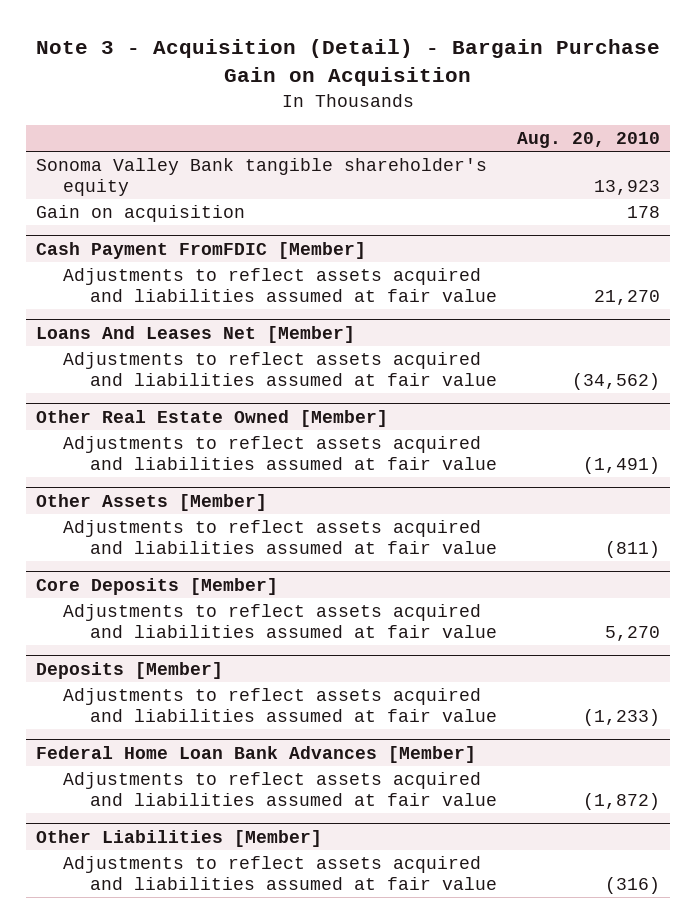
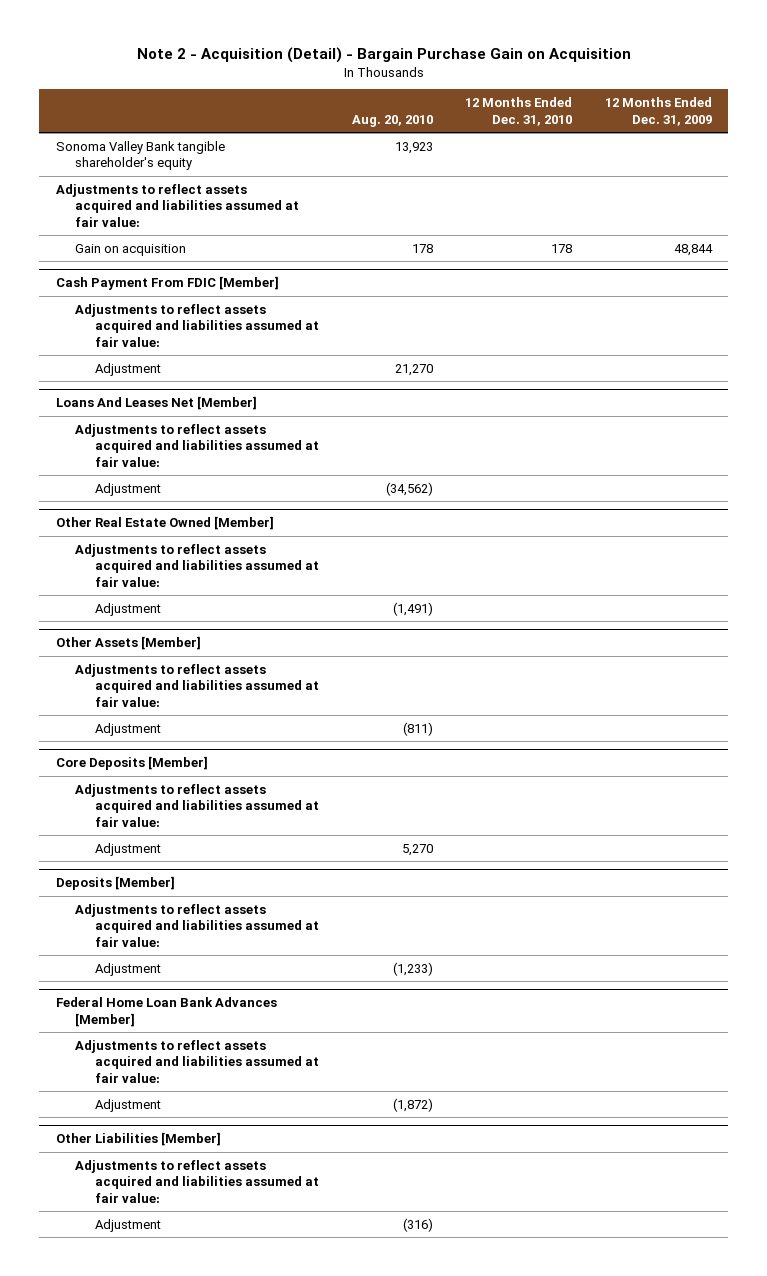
- Note 3 - Acquisition (Detail) - Bargain Purchase Gain on Acquisition
+ Note 2 - Acquisition (Detail) - Bargain Purchase Gain on Acquisition
- | Aug. 20, 2010
+ | Aug. 20, 2010 | 12 Months Ended Dec. 31, 2010 | 12 Months Ended Dec. 31, 2009
+ Adjustments to reflect assets acquired and liabilities assumed at fair value:
- Cash Payment FromFDIC [Member]
- Adjustments to reflect assets acquired and liabilities assumed at fair value | 21,270
+ Cash Payment From FDIC [Member]
+ Adjustments to reflect assets acquired and liabilities assumed at fair value:
+ Adjustment | 21,270 | |
@ Loans And Leases Net [Member]
- Adjustments to reflect assets acquired and liabilities assumed at fair value | (34,562)
+ Adjustments to reflect assets acquired and liabilities assumed at fair value:
+ Adjustment | (34,562) | |
@ Other Real Estate Owned [Member]
- Adjustments to reflect assets acquired and liabilities assumed at fair value | (1,491)
+ Adjustments to reflect assets acquired and liabilities assumed at fair value:
+ Adjustment | (1,491) | |
@ Other Assets [Member]
- Adjustments to reflect assets acquired and liabilities assumed at fair value | (811)
+ Adjustments to reflect assets acquired and liabilities assumed at fair value:
+ Adjustment | (811) | |
@ Core Deposits [Member]
- Adjustments to reflect assets acquired and liabilities assumed at fair value | 5,270
+ Adjustments to reflect assets acquired and liabilities assumed at fair value:
+ Adjustment | 5,270 | |
@ Deposits [Member]
- Adjustments to reflect assets acquired and liabilities assumed at fair value | (1,233)
+ Adjustments to reflect assets acquired and liabilities assumed at fair value:
+ Adjustment | (1,233) | |
@ Federal Home Loan Bank Advances [Member]
- Adjustments to reflect assets acquired and liabilities assumed at fair value | (1,872)
+ Adjustments to reflect assets acquired and liabilities assumed at fair value:
+ Adjustment | (1,872) | |
@ Other Liabilities [Member]
- Adjustments to reflect assets acquired and liabilities assumed at fair value | (316)
+ Adjustments to reflect assets acquired and liabilities assumed at fair value:
+ Adjustment | (316) | |

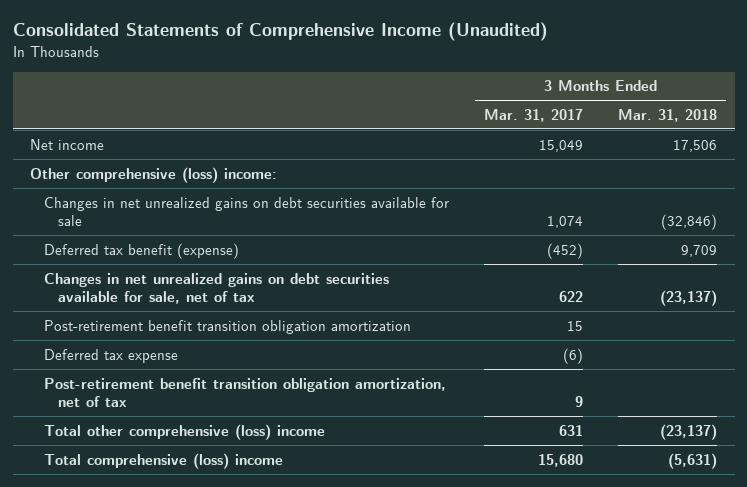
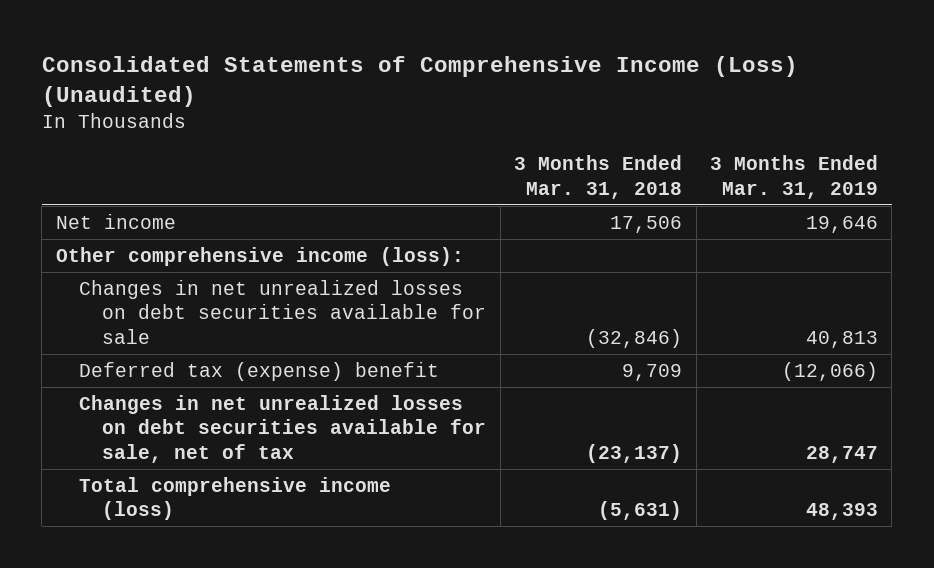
- Consolidated Statements of Comprehensive Income (Unaudited)
+ Consolidated Statements of Comprehensive Income (Loss) (Unaudited)
- | 3 Months Ended Mar. 31, 2017 | 3 Months Ended Mar. 31, 2018
+ | 3 Months Ended Mar. 31, 2018 | 3 Months Ended Mar. 31, 2019
- Other comprehensive (loss) income:
- Changes in net unrealized gains on debt securities available for sale | 1,074 | (32,846)
- Deferred tax benefit (expense) | (452) | 9,709
- Changes in net unrealized gains on debt securities available for sale, net of tax | 622 | (23,137)
- Post-retirement benefit transition obligation amortization | 15 |
- Deferred tax expense | (6) |
- Post-retirement benefit transition obligation amortization, net of tax | 9 |
- Total other comprehensive (loss) income | 631 | (23,137)
- Total comprehensive (loss) income | 15,680 | (5,631)
+ Other comprehensive income (loss):
+ Changes in net unrealized losses on debt securities available for sale | (32,846) | 40,813
+ Deferred tax (expense) benefit | 9,709 | (12,066)
+ Changes in net unrealized losses on debt securities available for sale, net of tax | (23,137) | 28,747
+ Total comprehensive income (loss) | (5,631) | 48,393

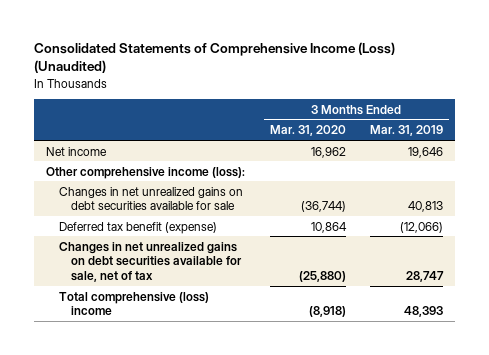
- | 3 Months Ended Mar. 31, 2018 | 3 Months Ended Mar. 31, 2019
+ | 3 Months Ended Mar. 31, 2020 | 3 Months Ended Mar. 31, 2019
- Changes in net unrealized losses on debt securities available for sale | (32,846) | 40,813
- Deferred tax (expense) benefit | 9,709 | (12,066)
- Changes in net unrealized losses on debt securities available for sale, net of tax | (23,137) | 28,747
- Total comprehensive income (loss) | (5,631) | 48,393
+ Changes in net unrealized gains on debt securities available for sale | (36,744) | 40,813
+ Deferred tax benefit (expense) | 10,864 | (12,066)
+ Changes in net unrealized gains on debt securities available for sale, net of tax | (25,880) | 28,747
+ Total comprehensive (loss) income | (8,918) | 48,393

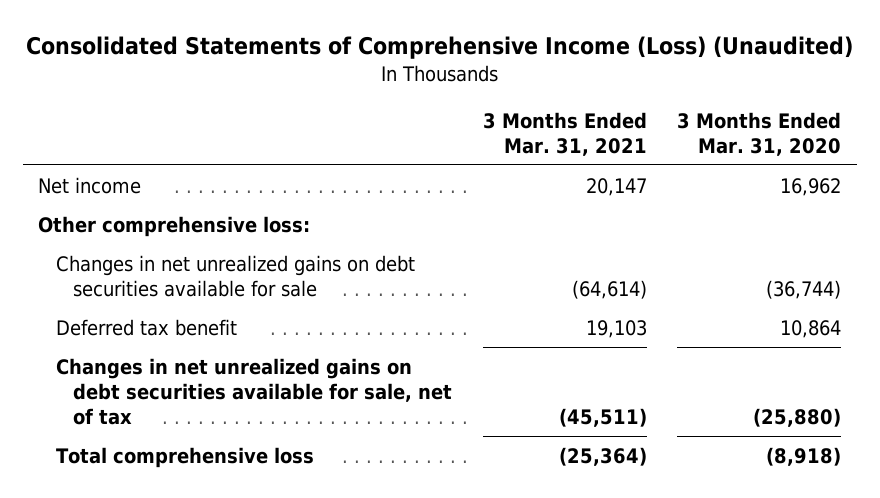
- | 3 Months Ended Mar. 31, 2020 | 3 Months Ended Mar. 31, 2019
+ | 3 Months Ended Mar. 31, 2021 | 3 Months Ended Mar. 31, 2020
- Other comprehensive income (loss):
+ Other comprehensive loss:
- Deferred tax benefit (expense) | 10,864 | (12,066)
+ Deferred tax benefit | 19,103 | 10,864
- Total comprehensive (loss) income | (8,918) | 48,393
+ Total comprehensive loss | (25,364) | (8,918)

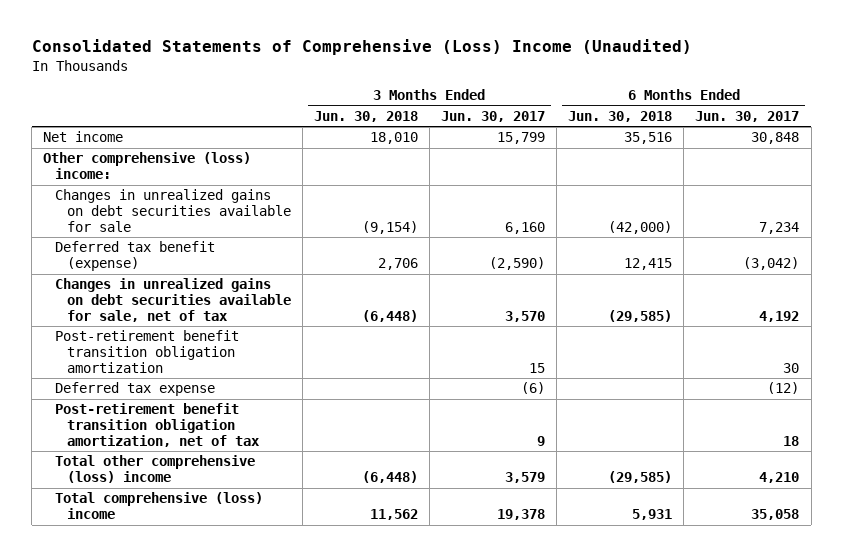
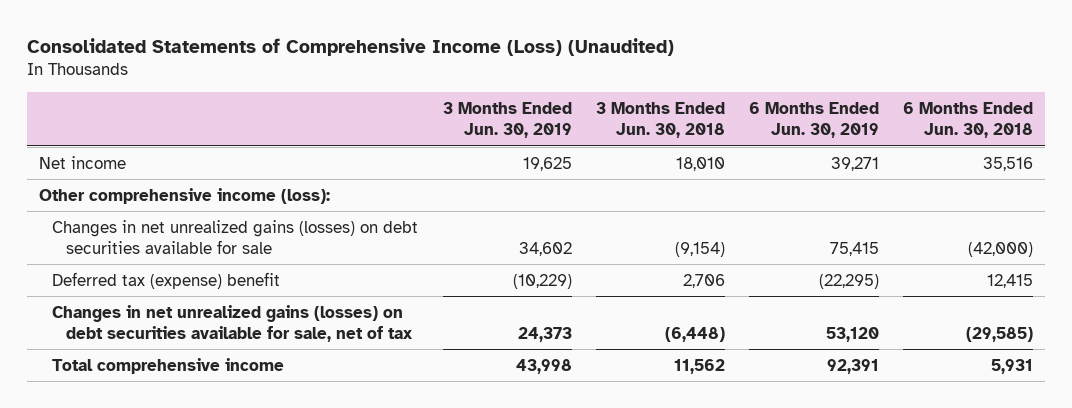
- Consolidated Statements of Comprehensive (Loss) Income (Unaudited)
+ Consolidated Statements of Comprehensive Income (Loss) (Unaudited)
- | 3 Months Ended Jun. 30, 2018 | 3 Months Ended Jun. 30, 2017 | 6 Months Ended Jun. 30, 2018 | 6 Months Ended Jun. 30, 2017
+ | 3 Months Ended Jun. 30, 2019 | 3 Months Ended Jun. 30, 2018 | 6 Months Ended Jun. 30, 2019 | 6 Months Ended Jun. 30, 2018
- Other comprehensive (loss) income:
- Changes in unrealized gains on debt securities available for sale | (9,154) | 6,160 | (42,000) | 7,234
- Deferred tax benefit (expense) | 2,706 | (2,590) | 12,415 | (3,042)
- Changes in unrealized gains on debt securities available for sale, net of tax | (6,448) | 3,570 | (29,585) | 4,192
- Post-retirement benefit transition obligation amortization | | 15 | | 30
- Deferred tax expense | | (6) | | (12)
- Post-retirement benefit transition obligation amortization, net of tax | | 9 | | 18
- Total other comprehensive (loss) income | (6,448) | 3,579 | (29,585) | 4,210
- Total comprehensive (loss) income | 11,562 | 19,378 | 5,931 | 35,058
+ Other comprehensive income (loss):
+ Changes in net unrealized gains (losses) on debt securities available for sale | 34,602 | (9,154) | 75,415 | (42,000)
+ Deferred tax (expense) benefit | (10,229) | 2,706 | (22,295) | 12,415
+ Changes in net unrealized gains (losses) on debt securities available for sale, net of tax | 24,373 | (6,448) | 53,120 | (29,585)
+ Total comprehensive income | 43,998 | 11,562 | 92,391 | 5,931

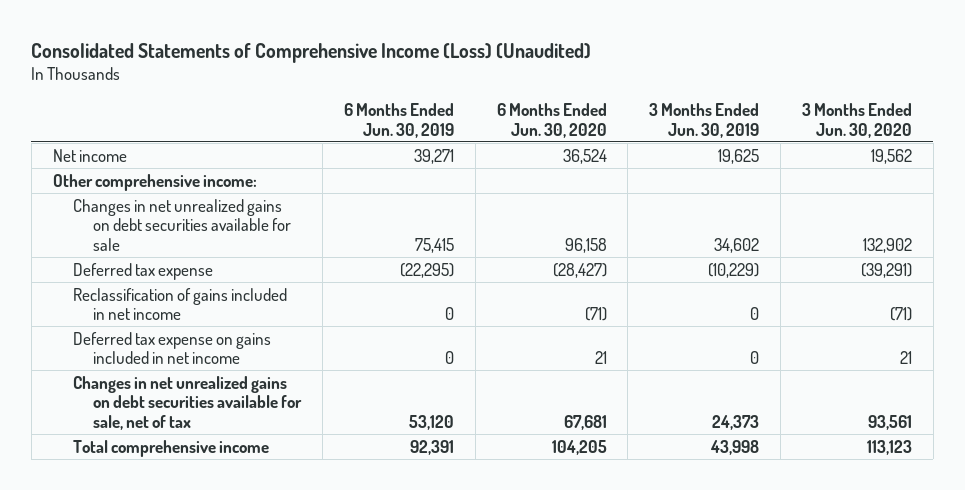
- | 3 Months Ended Jun. 30, 2019 | 3 Months Ended Jun. 30, 2018 | 6 Months Ended Jun. 30, 2019 | 6 Months Ended Jun. 30, 2018
+ | 6 Months Ended Jun. 30, 2019 | 6 Months Ended Jun. 30, 2020 | 3 Months Ended Jun. 30, 2019 | 3 Months Ended Jun. 30, 2020
- Other comprehensive income (loss):
- Changes in net unrealized gains (losses) on debt securities available for sale | 34,602 | (9,154) | 75,415 | (42,000)
- Deferred tax (expense) benefit | (10,229) | 2,706 | (22,295) | 12,415
- Changes in net unrealized gains (losses) on debt securities available for sale, net of tax | 24,373 | (6,448) | 53,120 | (29,585)
+ Other comprehensive income:
+ Changes in net unrealized gains on debt securities available for sale | 75,415 | 96,158 | 34,602 | 132,902
+ Deferred tax expense | (22,295) | (28,427) | (10,229) | (39,291)
+ Reclassification of gains included in net income | 0 | (71) | 0 | (71)
+ Deferred tax expense on gains included in net income | 0 | 21 | 0 | 21
+ Changes in net unrealized gains on debt securities available for sale, net of tax | 53,120 | 67,681 | 24,373 | 93,561

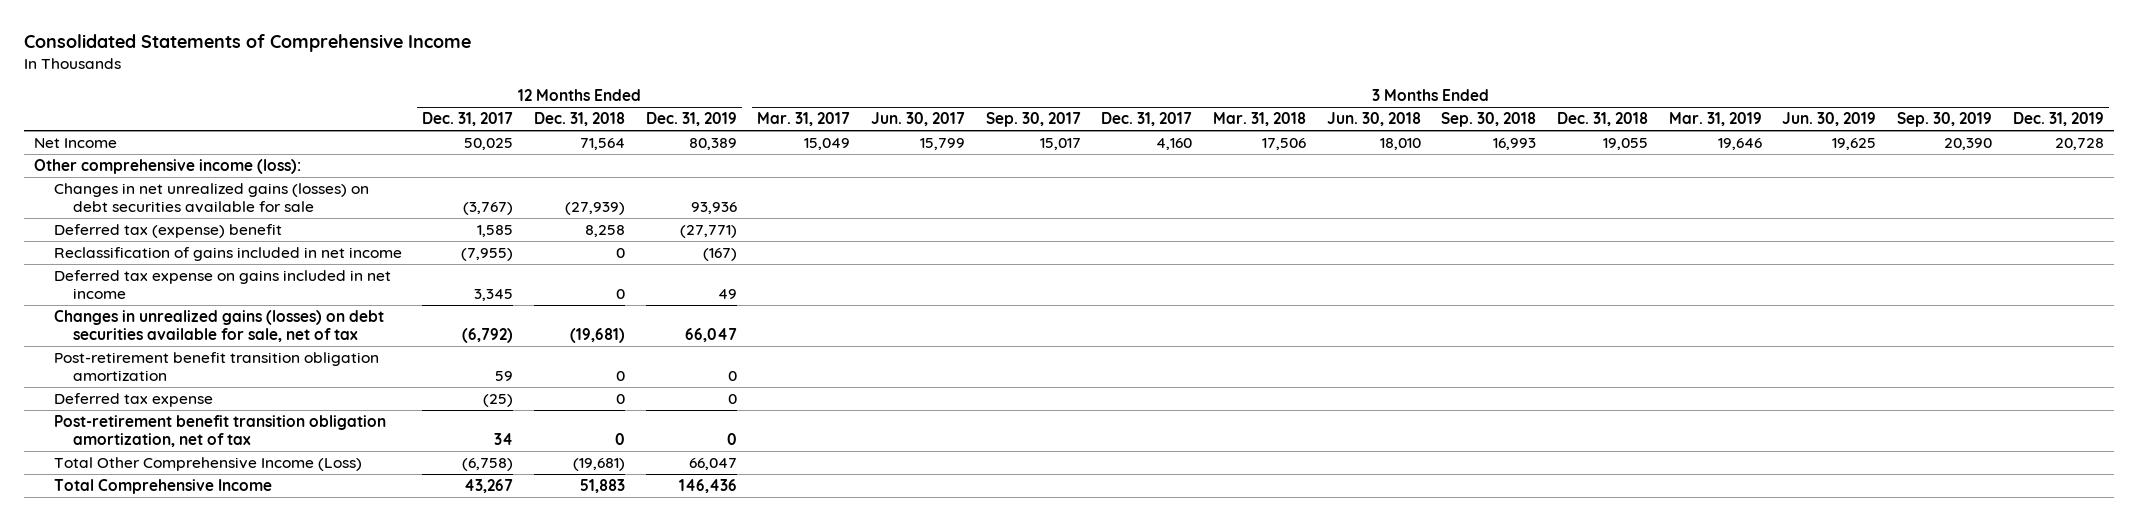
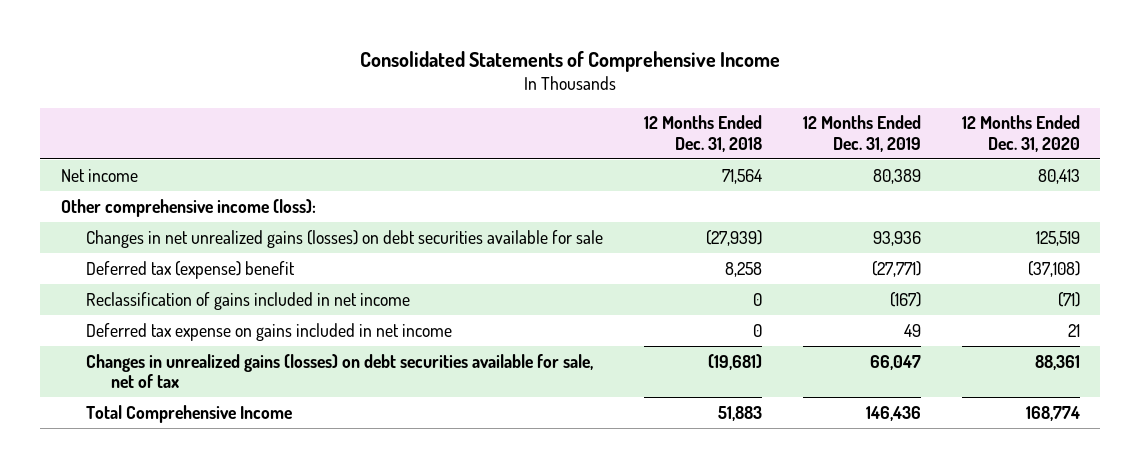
- | 12 Months Ended Dec. 31, 2017 | 12 Months Ended Dec. 31, 2018 | 12 Months Ended Dec. 31, 2019 | 3 Months Ended Mar. 31, 2017 | 3 Months Ended Jun. 30, 2017 | 3 Months Ended Sep. 30, 2017 | 3 Months Ended Dec. 31, 2017 | 3 Months Ended Mar. 31, 2018 | 3 Months Ended Jun. 30, 2018 | 3 Months Ended Sep. 30, 2018 | 3 Months Ended Dec. 31, 2018 | 3 Months Ended Mar. 31, 2019 | 3 Months Ended Jun. 30, 2019 | 3 Months Ended Sep. 30, 2019 | 3 Months Ended Dec. 31, 2019
+ | 12 Months Ended Dec. 31, 2018 | 12 Months Ended Dec. 31, 2019 | 12 Months Ended Dec. 31, 2020
- Net Income | 50,025 | 71,564 | 80,389 | 15,049 | 15,799 | 15,017 | 4,160 | 17,506 | 18,010 | 16,993 | 19,055 | 19,646 | 19,625 | 20,390 | 20,728
+ Net income | 71,564 | 80,389 | 80,413
- Post-retirement benefit transition obligation amortization | 59 | 0 | 0 | | | | | | | | | | | |
- Deferred tax expense | (25) | 0 | 0 | | | | | | | | | | | |
- Post-retirement benefit transition obligation amortization, net of tax | 34 | 0 | 0 | | | | | | | | | | | |
- Total Other Comprehensive Income (Loss) | (6,758) | (19,681) | 66,047 | | | | | | | | | | | |

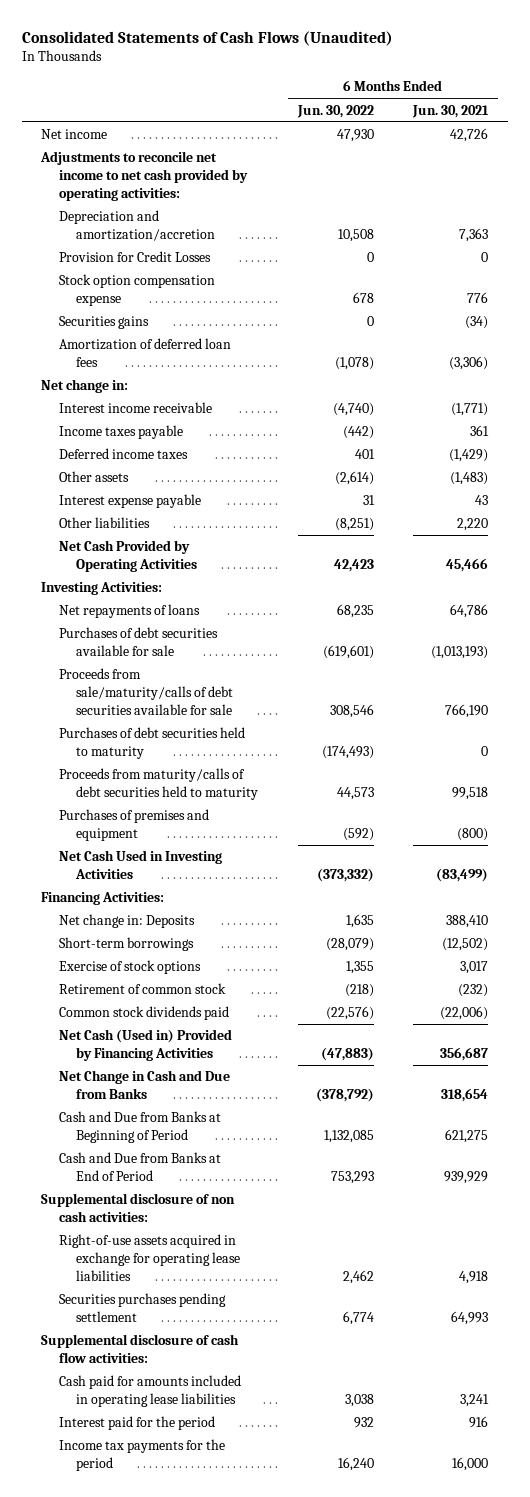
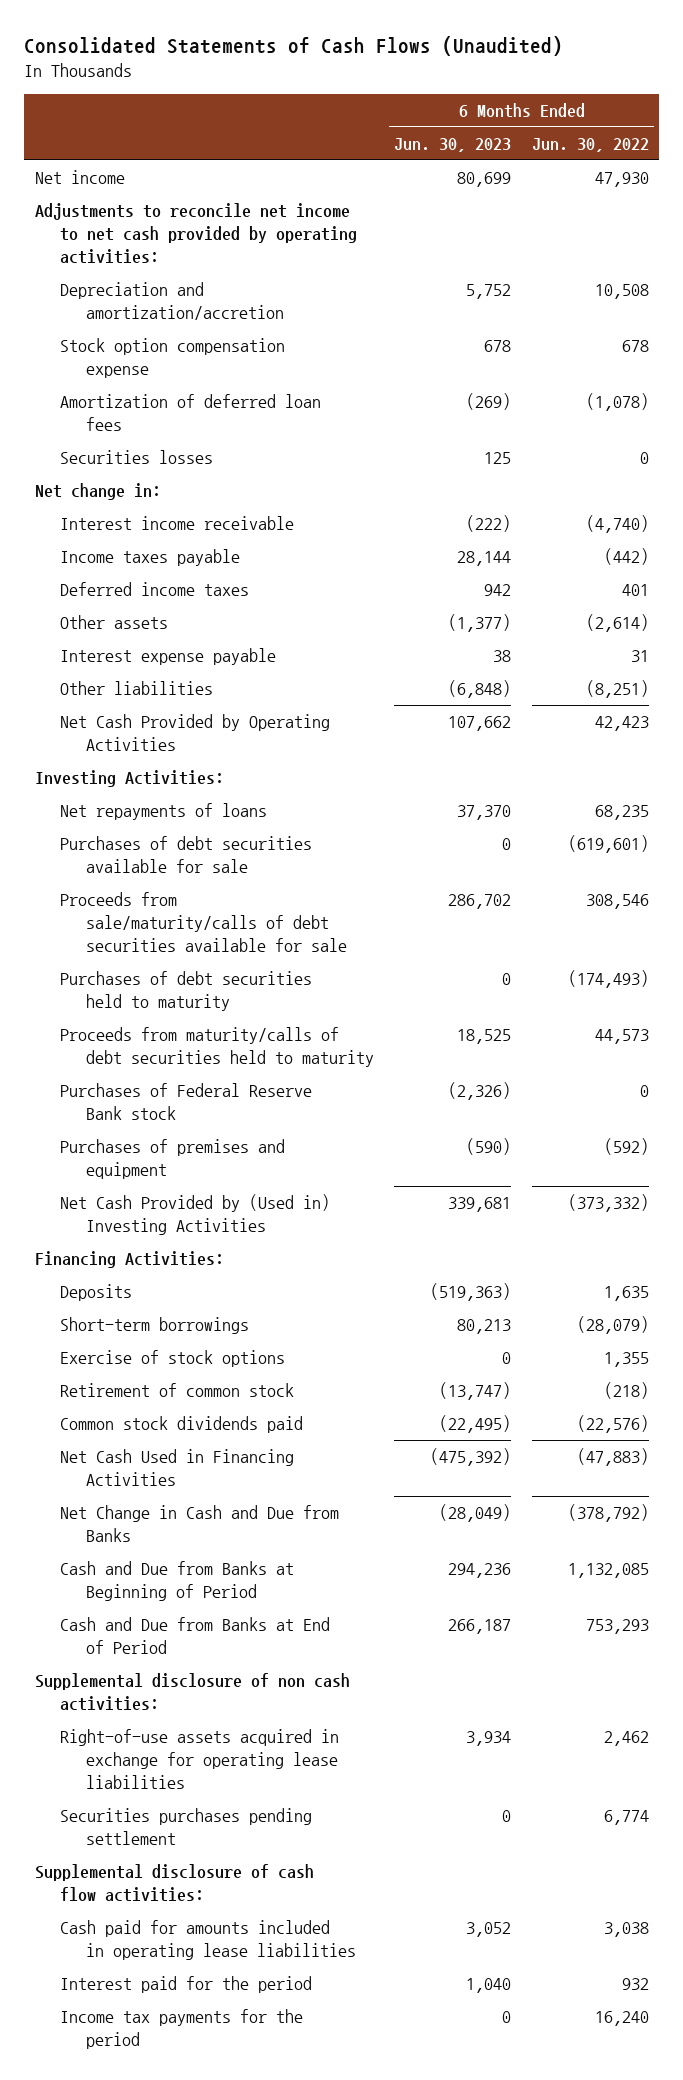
- | 6 Months Ended Jun. 30, 2022 | 6 Months Ended Jun. 30, 2021
+ | 6 Months Ended Jun. 30, 2023 | 6 Months Ended Jun. 30, 2022
- Provision for Credit Losses | 0 | 0
- Securities gains | 0 | (34)
+ Securities losses | 125 | 0
+ Purchases of Federal Reserve Bank stock | (2,326) | 0
- Net Cash Used in Investing Activities | (373,332) | (83,499)
+ Net Cash Provided by (Used in) Investing Activities | 339,681 | (373,332)
- Net change in: Deposits | 1,635 | 388,410
+ Deposits | (519,363) | 1,635
- Net Cash (Used in) Provided by Financing Activities | (47,883) | 356,687
+ Net Cash Used in Financing Activities | (475,392) | (47,883)

